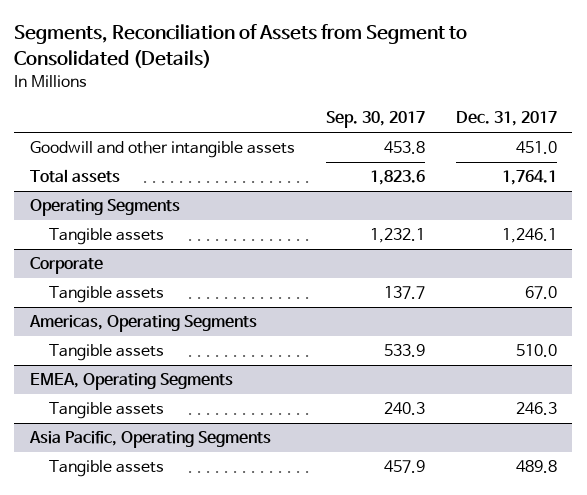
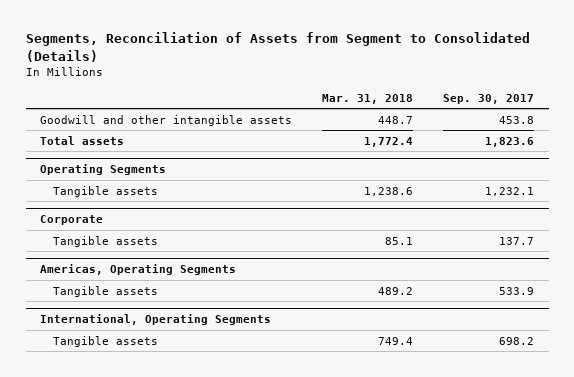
- | Sep. 30, 2017 | Dec. 31, 2017
+ | Mar. 31, 2018 | Sep. 30, 2017
- EMEA, Operating Segments
- Tangible assets | 240.3 | 246.3
- Asia Pacific, Operating Segments
- Tangible assets | 457.9 | 489.8
+ International, Operating Segments
+ Tangible assets | 749.4 | 698.2

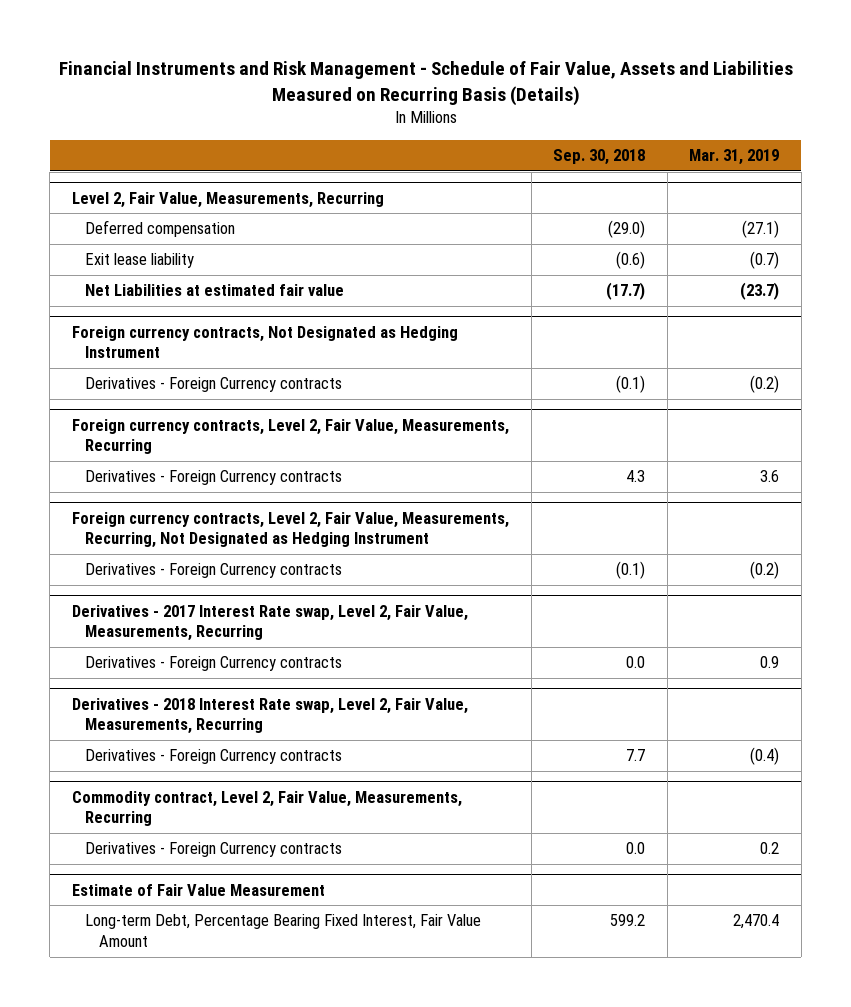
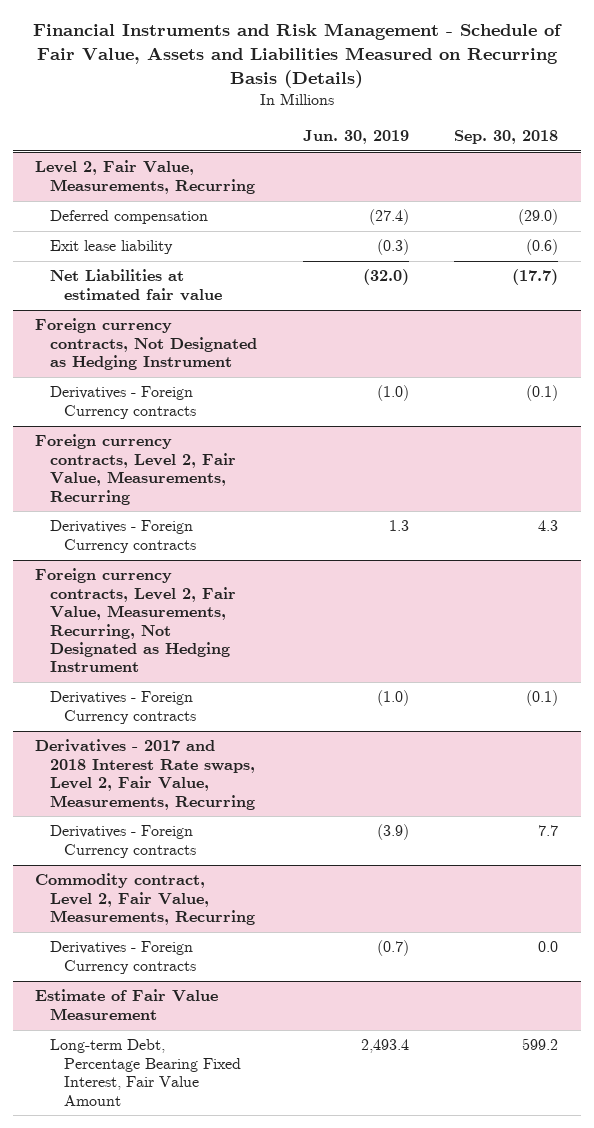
- | Sep. 30, 2018 | Mar. 31, 2019
+ | Jun. 30, 2019 | Sep. 30, 2018
- Derivatives - 2017 Interest Rate swap, Level 2, Fair Value, Measurements, Recurring
- Derivatives - Foreign Currency contracts | 0.0 | 0.9
- Derivatives - 2018 Interest Rate swap, Level 2, Fair Value, Measurements, Recurring
+ Derivatives - 2017 and 2018 Interest Rate swaps, Level 2, Fair Value, Measurements, Recurring

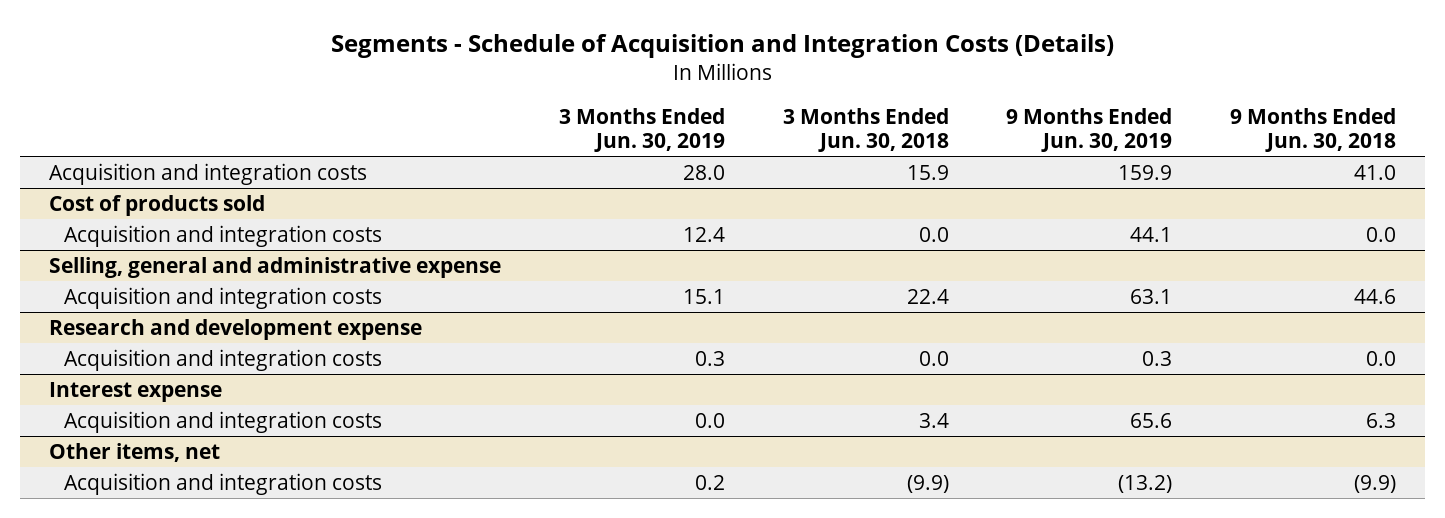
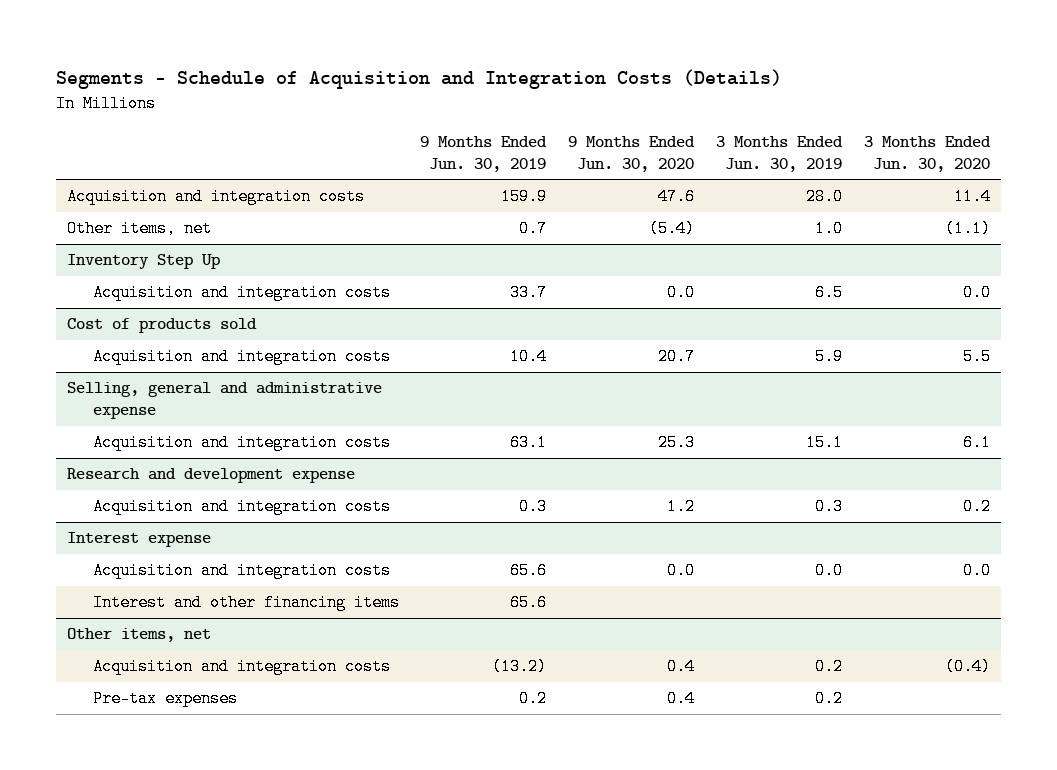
- | 3 Months Ended Jun. 30, 2019 | 3 Months Ended Jun. 30, 2018 | 9 Months Ended Jun. 30, 2019 | 9 Months Ended Jun. 30, 2018
+ | 9 Months Ended Jun. 30, 2019 | 9 Months Ended Jun. 30, 2020 | 3 Months Ended Jun. 30, 2019 | 3 Months Ended Jun. 30, 2020
+ Other items, net | 0.7 | (5.4) | 1.0 | (1.1)
+ Inventory Step Up
+ Acquisition and integration costs | 33.7 | 0.0 | 6.5 | 0.0
@ Cost of products sold
- Acquisition and integration costs | 12.4 | 0.0 | 44.1 | 0.0
+ Acquisition and integration costs | 10.4 | 20.7 | 5.9 | 5.5
@ Interest expense
+ Interest and other financing items | 65.6 | | |
@ Other items, net
+ Pre-tax expenses | 0.2 | 0.4 | 0.2 |

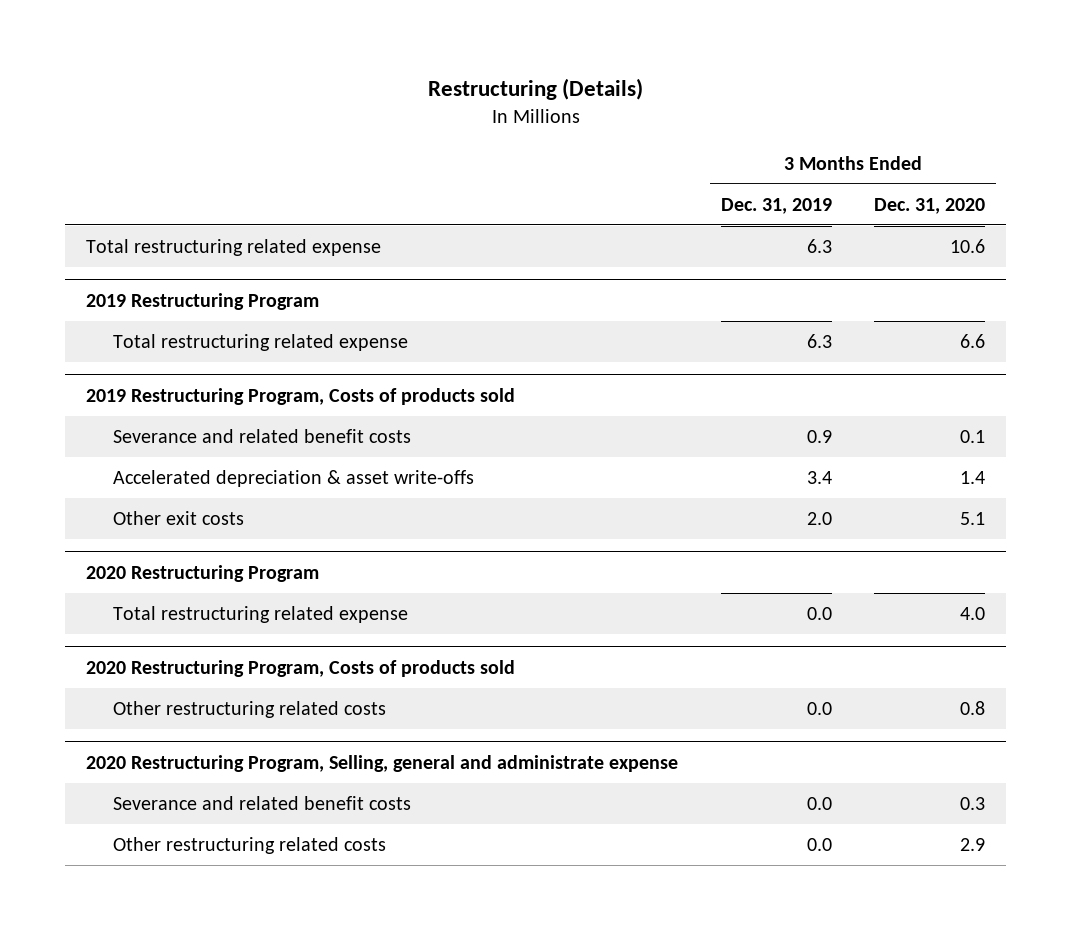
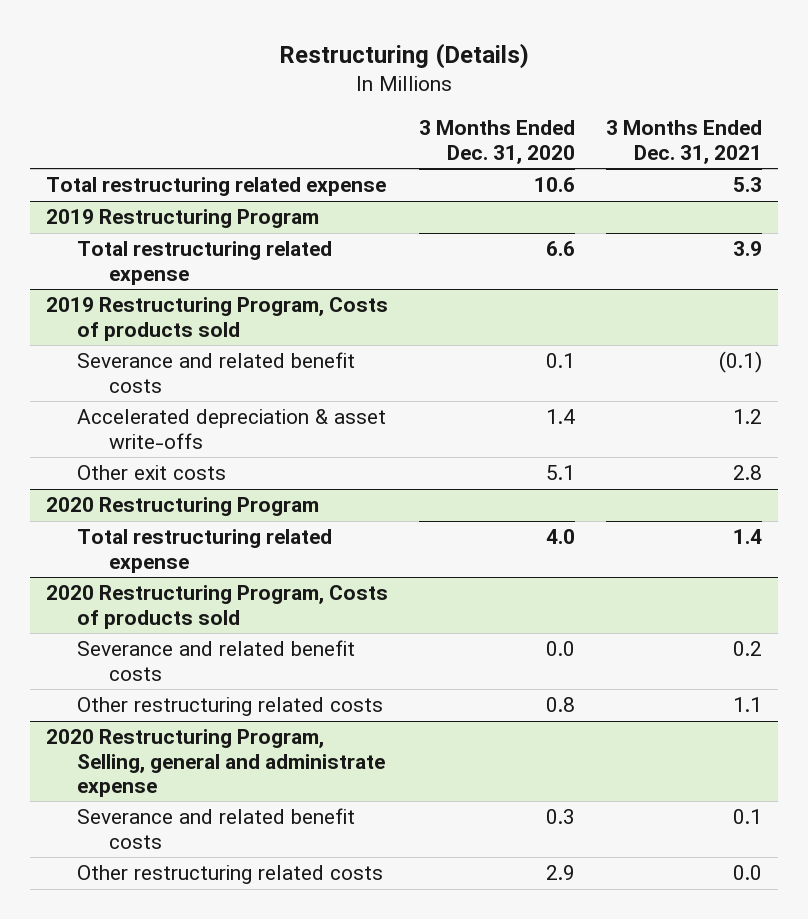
- | 3 Months Ended Dec. 31, 2019 | 3 Months Ended Dec. 31, 2020
+ | 3 Months Ended Dec. 31, 2020 | 3 Months Ended Dec. 31, 2021
@ 2020 Restructuring Program, Costs of products sold
+ Severance and related benefit costs | 0.0 | 0.2

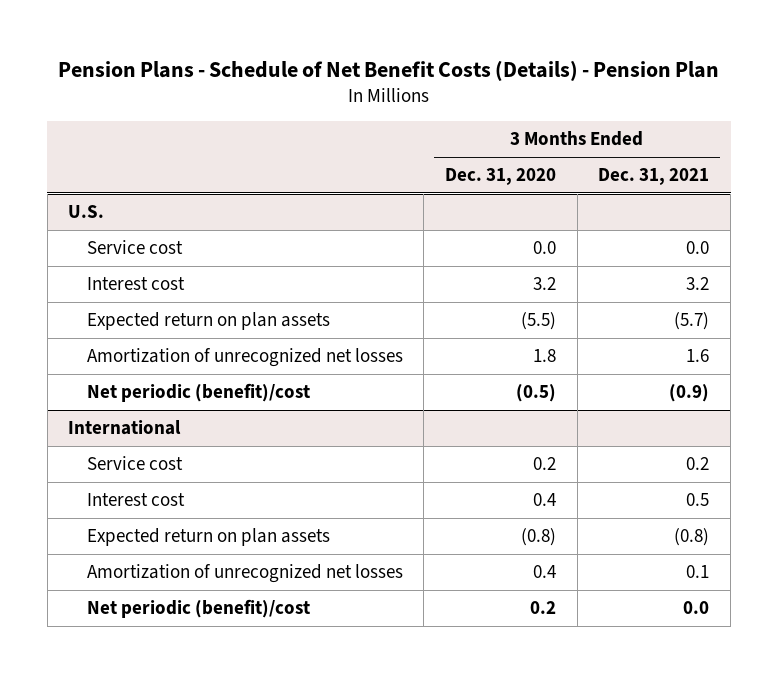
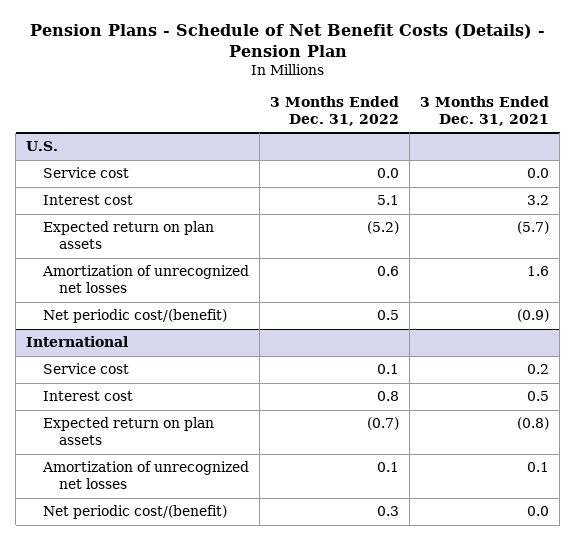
- | 3 Months Ended Dec. 31, 2020 | 3 Months Ended Dec. 31, 2021
+ | 3 Months Ended Dec. 31, 2022 | 3 Months Ended Dec. 31, 2021
@ U.S.
- Net periodic (benefit)/cost | (0.5) | (0.9)
+ Net periodic cost/(benefit) | 0.5 | (0.9)
@ International
- Net periodic (benefit)/cost | 0.2 | 0.0
+ Net periodic cost/(benefit) | 0.3 | 0.0

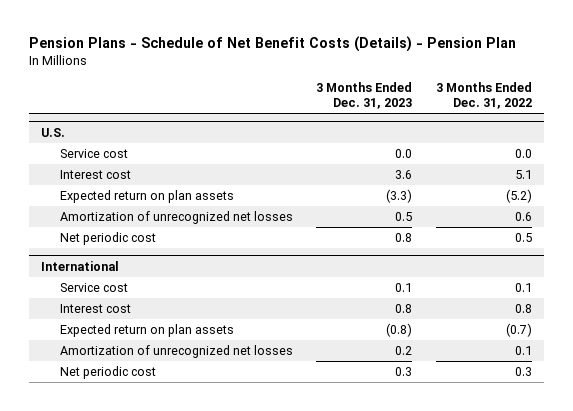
- | 3 Months Ended Dec. 31, 2022 | 3 Months Ended Dec. 31, 2021
+ | 3 Months Ended Dec. 31, 2023 | 3 Months Ended Dec. 31, 2022
@ U.S.
- Net periodic cost/(benefit) | 0.5 | (0.9)
+ Net periodic cost | 0.8 | 0.5
@ International
- Net periodic cost/(benefit) | 0.3 | 0.0
+ Net periodic cost | 0.3 | 0.3

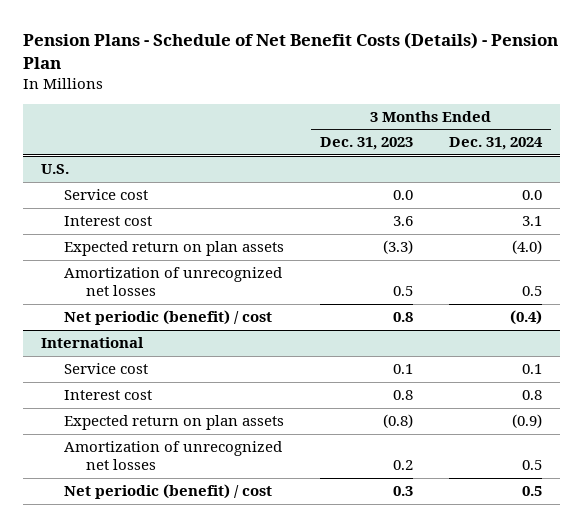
- | 3 Months Ended Dec. 31, 2023 | 3 Months Ended Dec. 31, 2022
+ | 3 Months Ended Dec. 31, 2023 | 3 Months Ended Dec. 31, 2024
@ U.S.
- Net periodic cost | 0.8 | 0.5
+ Net periodic (benefit) / cost | 0.8 | (0.4)
@ International
- Net periodic cost | 0.3 | 0.3
+ Net periodic (benefit) / cost | 0.3 | 0.5

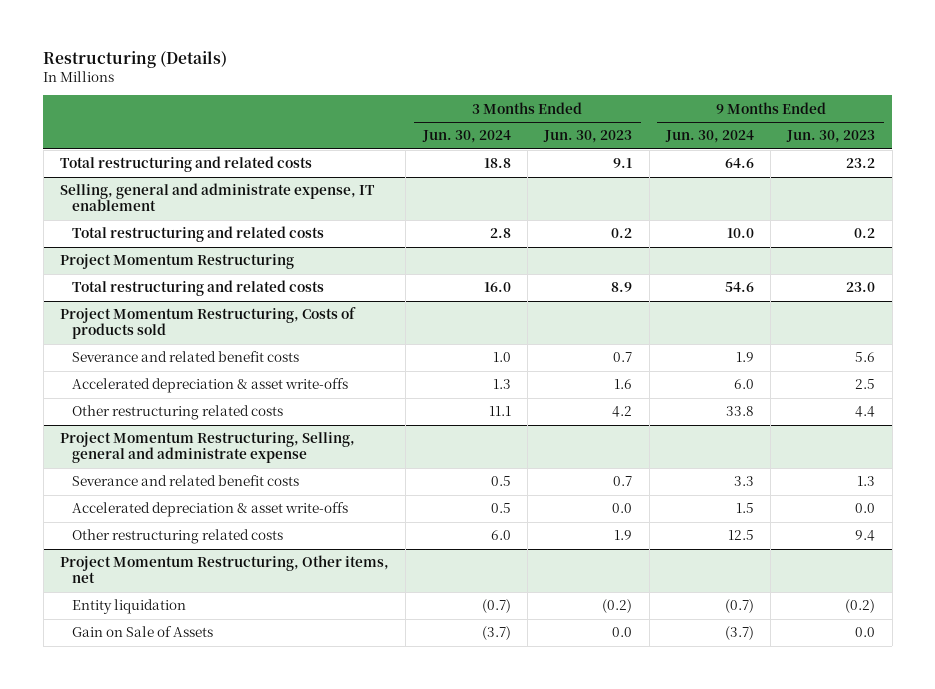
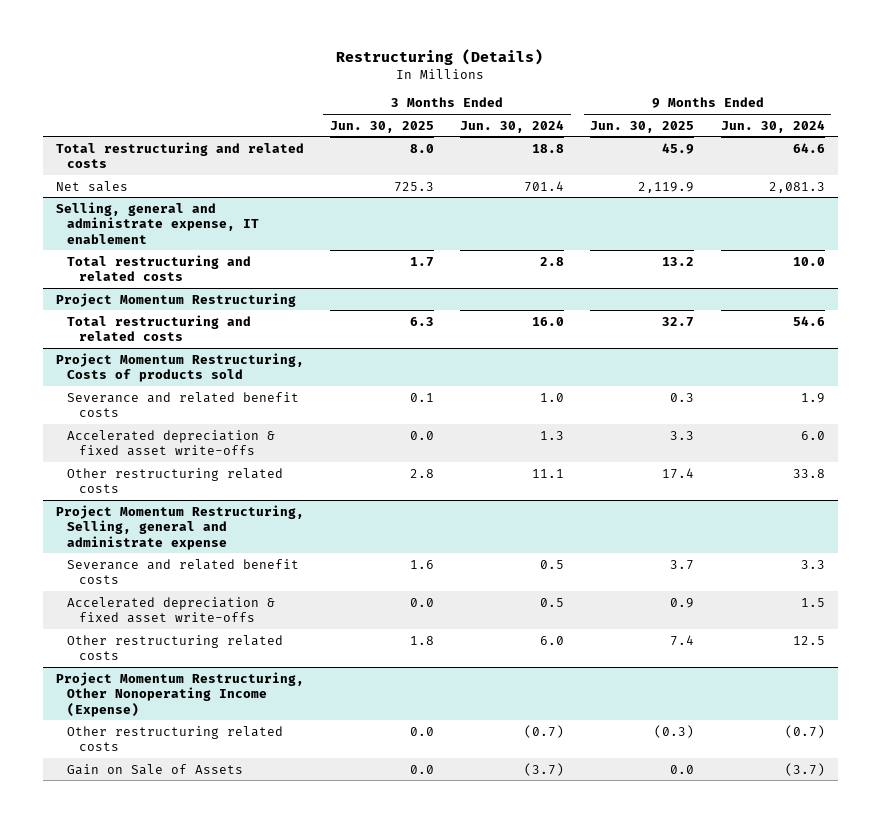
- | 3 Months Ended Jun. 30, 2024 | 3 Months Ended Jun. 30, 2023 | 9 Months Ended Jun. 30, 2024 | 9 Months Ended Jun. 30, 2023
+ | 3 Months Ended Jun. 30, 2025 | 3 Months Ended Jun. 30, 2024 | 9 Months Ended Jun. 30, 2025 | 9 Months Ended Jun. 30, 2024
+ Net sales | 725.3 | 701.4 | 2,119.9 | 2,081.3
@ Project Momentum Restructuring, Costs of products sold
- Accelerated depreciation & asset write-offs | 1.3 | 1.6 | 6.0 | 2.5
+ Accelerated depreciation & fixed asset write-offs | 0.0 | 1.3 | 3.3 | 6.0
@ Project Momentum Restructuring, Selling, general and administrate expense
- Accelerated depreciation & asset write-offs | 0.5 | 0.0 | 1.5 | 0.0
+ Accelerated depreciation & fixed asset write-offs | 0.0 | 0.5 | 0.9 | 1.5
- Project Momentum Restructuring, Other items, net
- Entity liquidation | (0.7) | (0.2) | (0.7) | (0.2)
+ Project Momentum Restructuring, Other Nonoperating Income (Expense)
+ Other restructuring related costs | 0.0 | (0.7) | (0.3) | (0.7)

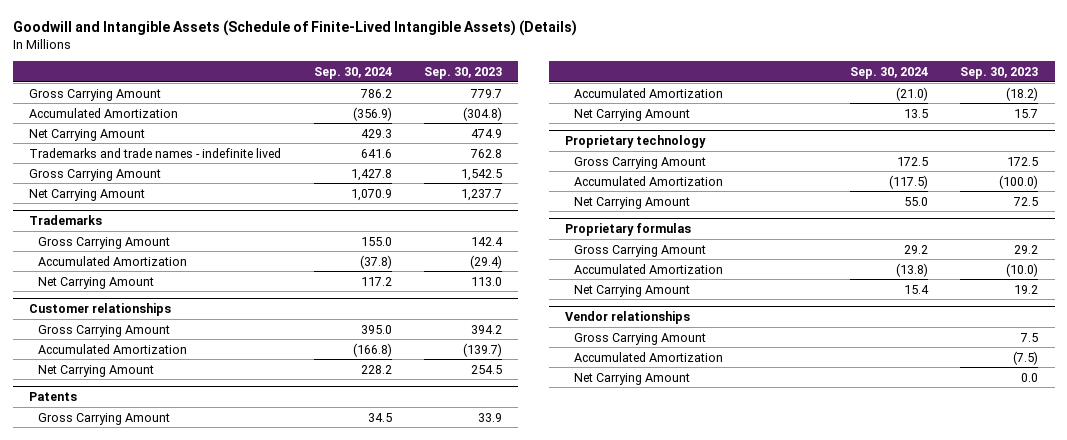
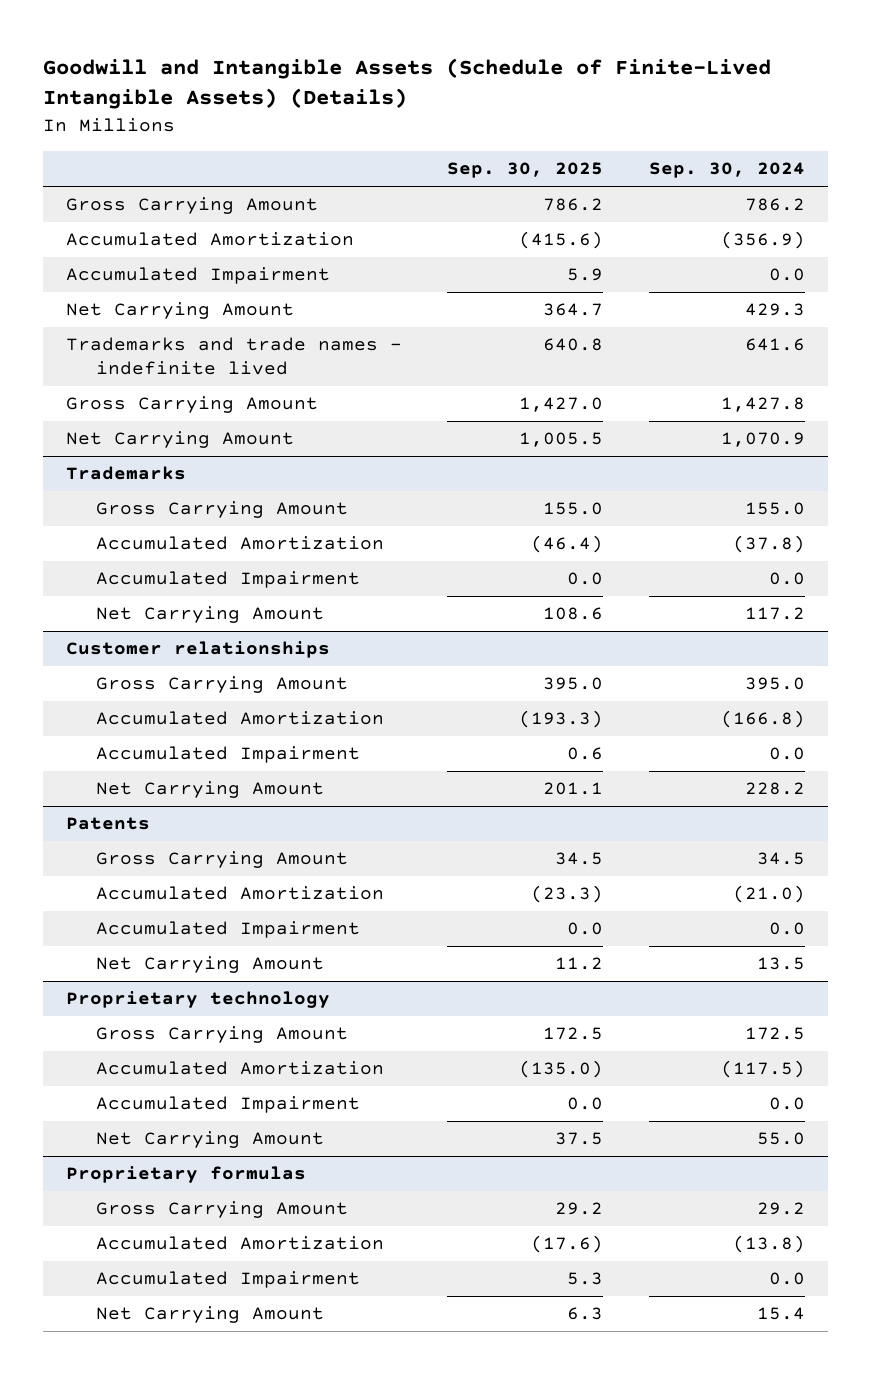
- | Sep. 30, 2024 | Sep. 30, 2023
+ | Sep. 30, 2025 | Sep. 30, 2024
+ Accumulated Impairment | 5.9 | 0.0
@ Trademarks
+ Accumulated Impairment | 0.0 | 0.0
@ Customer relationships
+ Accumulated Impairment | 0.6 | 0.0
@ Patents
+ Accumulated Impairment | 0.0 | 0.0
@ Proprietary technology
+ Accumulated Impairment | 0.0 | 0.0
@ Proprietary formulas
+ Accumulated Impairment | 5.3 | 0.0
- Vendor relationships
- Gross Carrying Amount | | 7.5
- Accumulated Amortization | | (7.5)
- Net Carrying Amount | | 0.0

